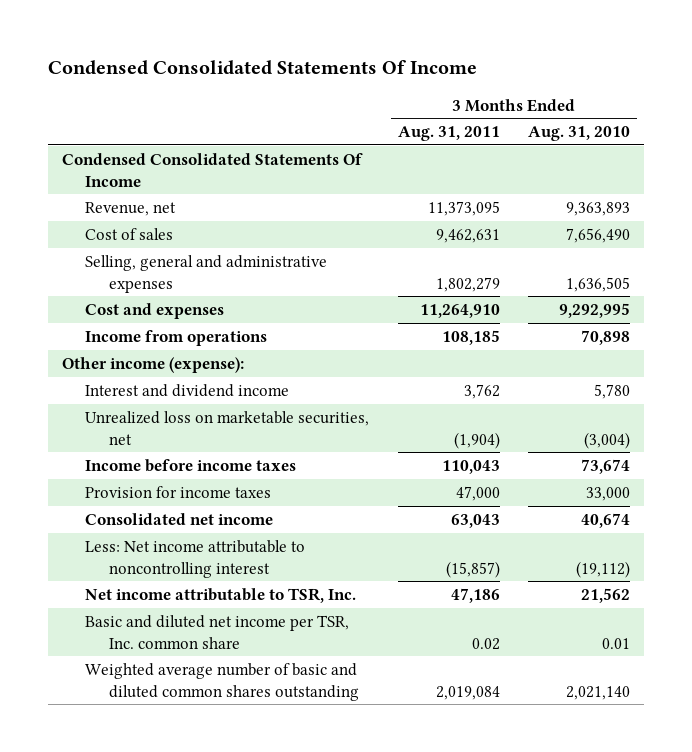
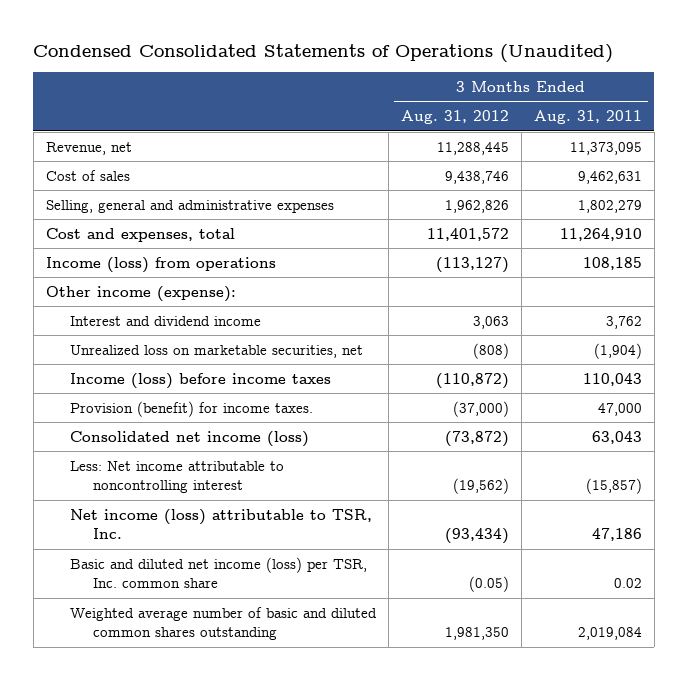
- Condensed Consolidated Statements Of Income
+ Condensed Consolidated Statements of Operations (Unaudited)
- | 3 Months Ended Aug. 31, 2011 | 3 Months Ended Aug. 31, 2010
+ | 3 Months Ended Aug. 31, 2012 | 3 Months Ended Aug. 31, 2011
- Condensed Consolidated Statements Of Income
- Cost and expenses | 11,264,910 | 9,292,995
- Income from operations | 108,185 | 70,898
+ Cost and expenses, total | 11,401,572 | 11,264,910
+ Income (loss) from operations | (113,127) | 108,185
- Income before income taxes | 110,043 | 73,674
- Provision for income taxes | 47,000 | 33,000
- Consolidated net income | 63,043 | 40,674
+ Income (loss) before income taxes | (110,872) | 110,043
+ Provision (benefit) for income taxes. | (37,000) | 47,000
+ Consolidated net income (loss) | (73,872) | 63,043
- Net income attributable to TSR, Inc. | 47,186 | 21,562
- Basic and diluted net income per TSR, Inc. common share | 0.02 | 0.01
+ Net income (loss) attributable to TSR, Inc. | (93,434) | 47,186
+ Basic and diluted net income (loss) per TSR, Inc. common share | (0.05) | 0.02

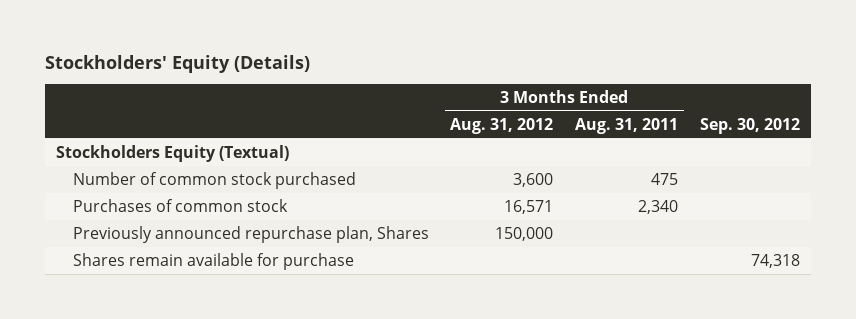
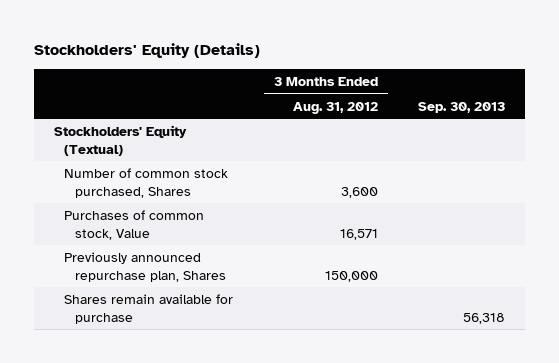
- | 3 Months Ended Aug. 31, 2012 | 3 Months Ended Aug. 31, 2011 | Sep. 30, 2012
+ | 3 Months Ended Aug. 31, 2012 | Sep. 30, 2013
- Stockholders Equity (Textual)
- Number of common stock purchased | 3,600 | 475 |
- Purchases of common stock | 16,571 | 2,340 |
+ Stockholders' Equity (Textual)
+ Number of common stock purchased, Shares | 3,600 |
+ Purchases of common stock, Value | 16,571 |

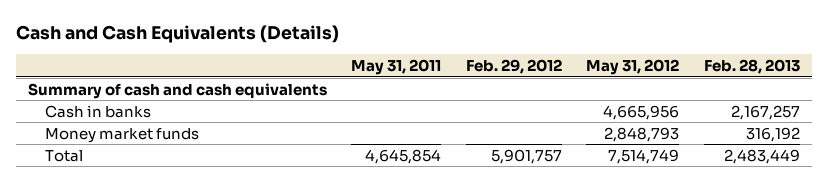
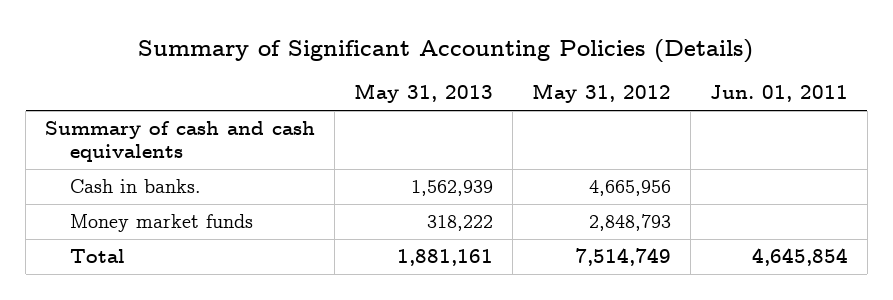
- Cash and Cash Equivalents (Details)
+ Summary of Significant Accounting Policies (Details)
- | May 31, 2011 | Feb. 29, 2012 | May 31, 2012 | Feb. 28, 2013
+ | May 31, 2013 | May 31, 2012 | Jun. 01, 2011
- Cash in banks | | | 4,665,956 | 2,167,257
+ Cash in banks. | 1,562,939 | 4,665,956 |

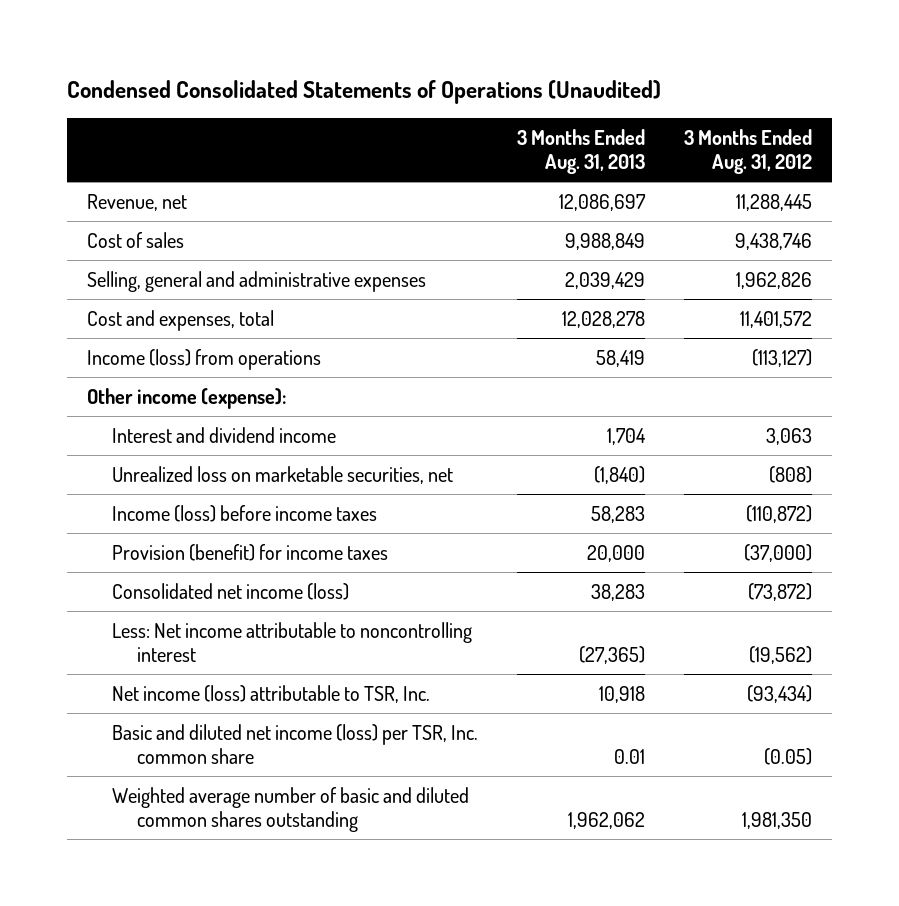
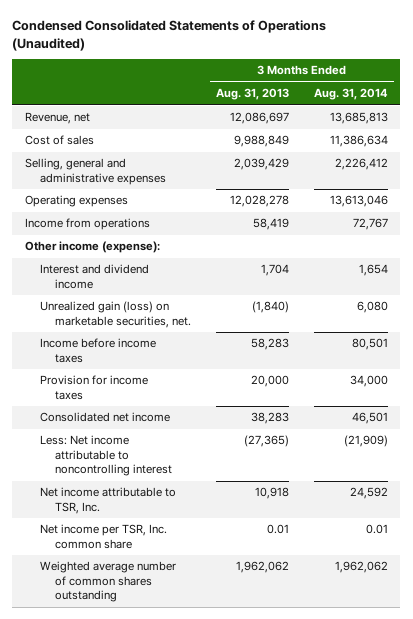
- | 3 Months Ended Aug. 31, 2013 | 3 Months Ended Aug. 31, 2012
+ | 3 Months Ended Aug. 31, 2013 | 3 Months Ended Aug. 31, 2014
- Cost and expenses, total | 12,028,278 | 11,401,572
- Income (loss) from operations | 58,419 | (113,127)
+ Operating expenses | 12,028,278 | 13,613,046
+ Income from operations | 58,419 | 72,767
- Unrealized loss on marketable securities, net | (1,840) | (808)
- Income (loss) before income taxes | 58,283 | (110,872)
- Provision (benefit) for income taxes | 20,000 | (37,000)
- Consolidated net income (loss) | 38,283 | (73,872)
+ Unrealized gain (loss) on marketable securities, net. | (1,840) | 6,080
+ Income before income taxes | 58,283 | 80,501
+ Provision for income taxes | 20,000 | 34,000
+ Consolidated net income | 38,283 | 46,501
- Net income (loss) attributable to TSR, Inc. | 10,918 | (93,434)
- Basic and diluted net income (loss) per TSR, Inc. common share | 0.01 | (0.05)
- Weighted average number of basic and diluted common shares outstanding | 1,962,062 | 1,981,350
+ Net income attributable to TSR, Inc. | 10,918 | 24,592
+ Net income per TSR, Inc. common share | 0.01 | 0.01
+ Weighted average number of common shares outstanding | 1,962,062 | 1,962,062

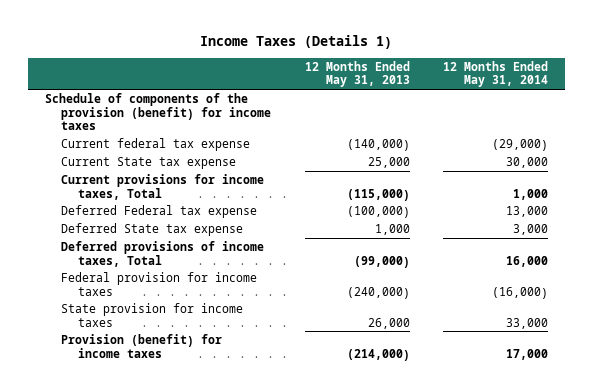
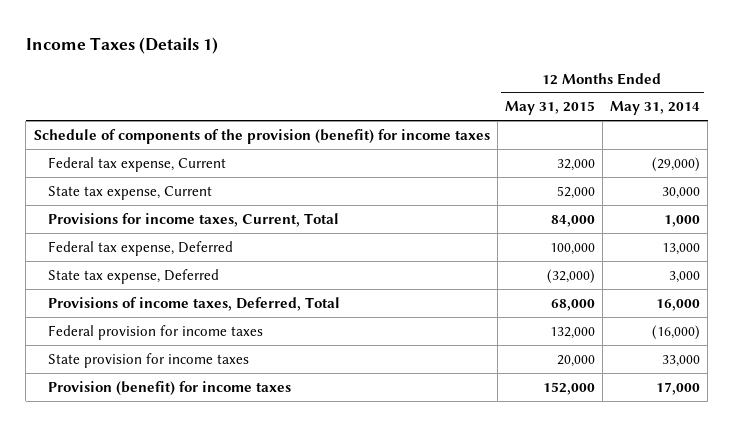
- | 12 Months Ended May 31, 2013 | 12 Months Ended May 31, 2014
+ | 12 Months Ended May 31, 2015 | 12 Months Ended May 31, 2014
- Current federal tax expense | (140,000) | (29,000)
- Current State tax expense | 25,000 | 30,000
- Current provisions for income taxes, Total | (115,000) | 1,000
- Deferred Federal tax expense | (100,000) | 13,000
- Deferred State tax expense | 1,000 | 3,000
- Deferred provisions of income taxes, Total | (99,000) | 16,000
+ Federal tax expense, Current | 32,000 | (29,000)
+ State tax expense, Current | 52,000 | 30,000
+ Provisions for income taxes, Current, Total | 84,000 | 1,000
+ Federal tax expense, Deferred | 100,000 | 13,000
+ State tax expense, Deferred | (32,000) | 3,000
+ Provisions of income taxes, Deferred, Total | 68,000 | 16,000

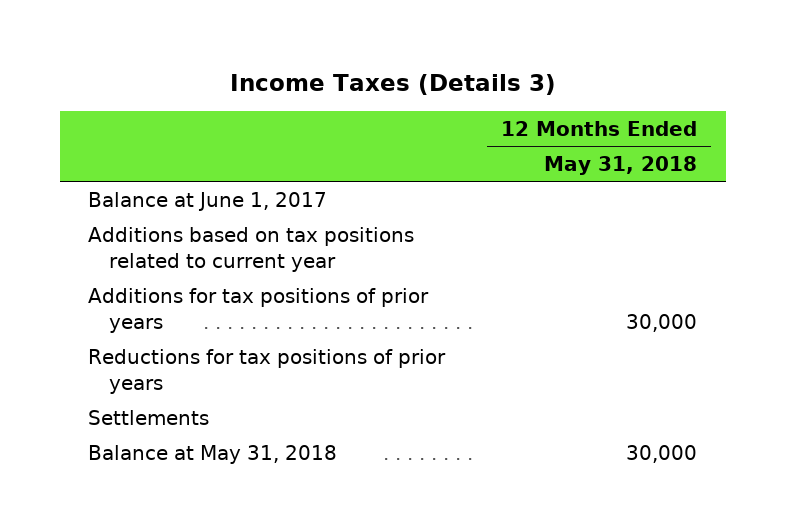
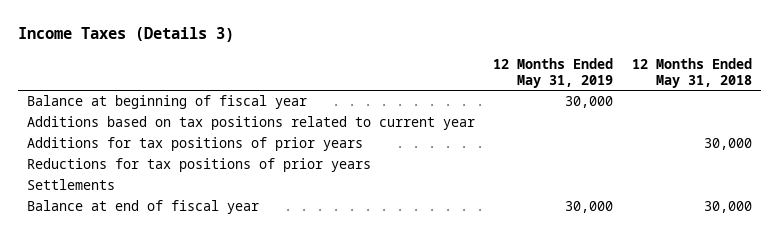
- | 12 Months Ended May 31, 2018
+ | 12 Months Ended May 31, 2019 | 12 Months Ended May 31, 2018
- Balance at June 1, 2017
+ Balance at beginning of fiscal year | 30,000 |
- Balance at May 31, 2018 | 30,000
+ Balance at end of fiscal year | 30,000 | 30,000

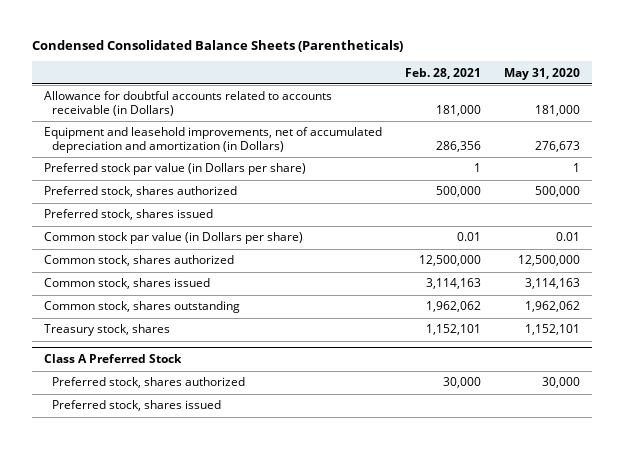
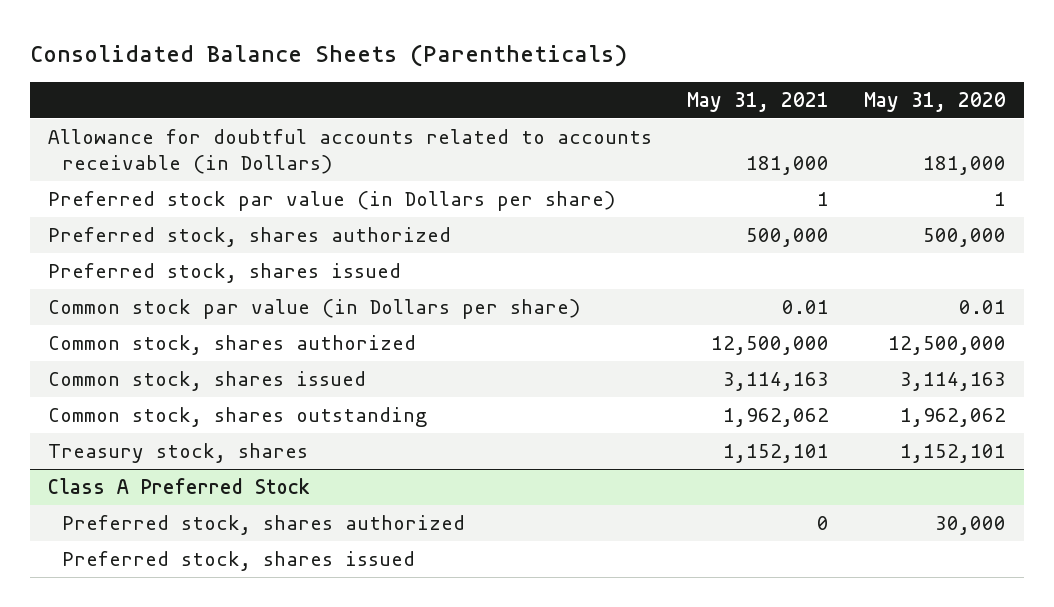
- Condensed Consolidated Balance Sheets (Parentheticals)
+ Consolidated Balance Sheets (Parentheticals)
- | Feb. 28, 2021 | May 31, 2020
+ | May 31, 2021 | May 31, 2020
- Equipment and leasehold improvements, net of accumulated depreciation and amortization (in Dollars) | 286,356 | 276,673

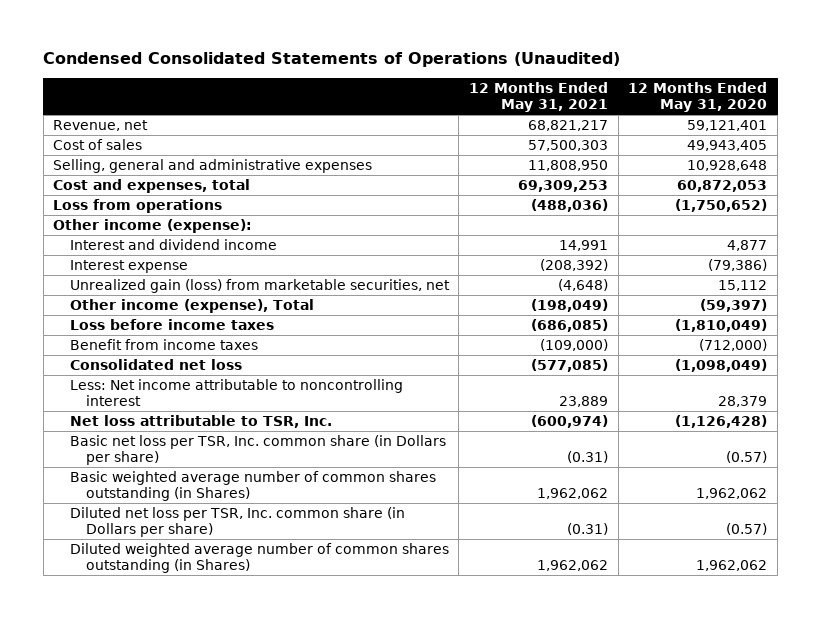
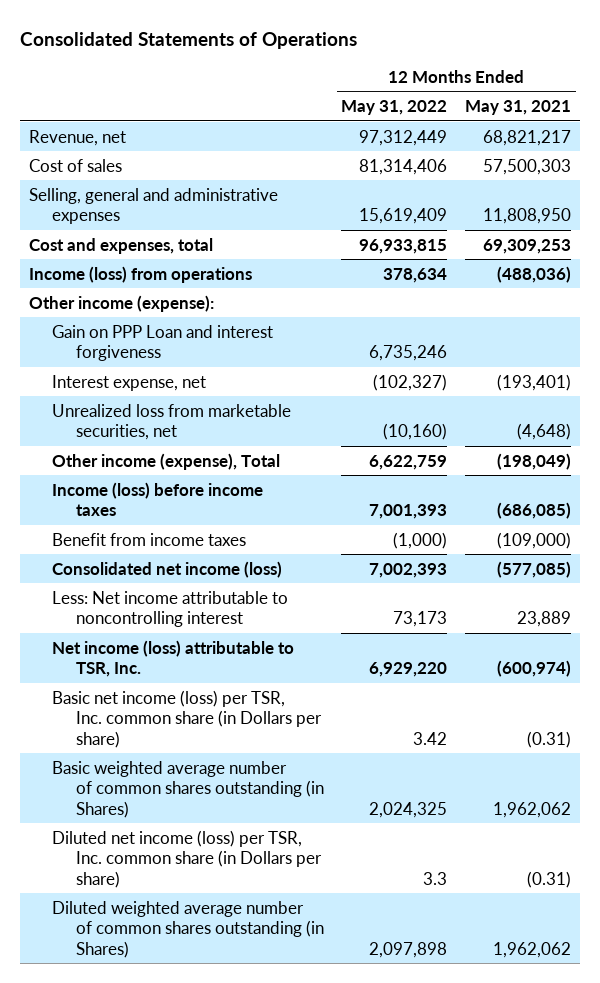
- Condensed Consolidated Statements of Operations (Unaudited)
+ Consolidated Statements of Operations
- | 12 Months Ended May 31, 2021 | 12 Months Ended May 31, 2020
+ | 12 Months Ended May 31, 2022 | 12 Months Ended May 31, 2021
- Loss from operations | (488,036) | (1,750,652)
+ Income (loss) from operations | 378,634 | (488,036)
- Interest and dividend income | 14,991 | 4,877
- Interest expense | (208,392) | (79,386)
- Unrealized gain (loss) from marketable securities, net | (4,648) | 15,112
+ Gain on PPP Loan and interest forgiveness | 6,735,246 |
+ Interest expense, net | (102,327) | (193,401)
+ Unrealized loss from marketable securities, net | (10,160) | (4,648)
- Loss before income taxes | (686,085) | (1,810,049)
+ Income (loss) before income taxes | 7,001,393 | (686,085)
- Consolidated net loss | (577,085) | (1,098,049)
+ Consolidated net income (loss) | 7,002,393 | (577,085)
- Net loss attributable to TSR, Inc. | (600,974) | (1,126,428)
- Basic net loss per TSR, Inc. common share (in Dollars per share) | (0.31) | (0.57)
+ Net income (loss) attributable to TSR, Inc. | 6,929,220 | (600,974)
+ Basic net income (loss) per TSR, Inc. common share (in Dollars per share) | 3.42 | (0.31)
- Diluted net loss per TSR, Inc. common share (in Dollars per share) | (0.31) | (0.57)
+ Diluted net income (loss) per TSR, Inc. common share (in Dollars per share) | 3.3 | (0.31)

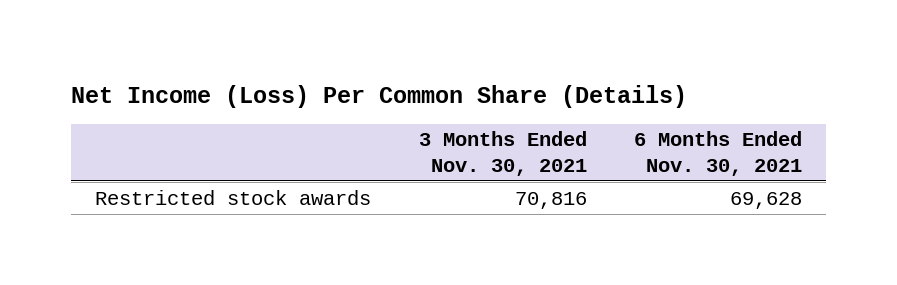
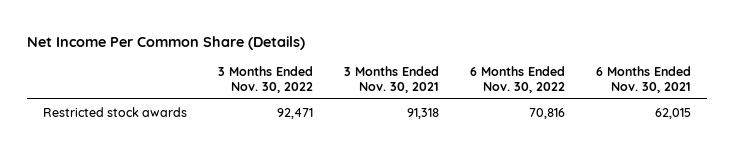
- Net Income (Loss) Per Common Share (Details)
+ Net Income Per Common Share (Details)
- | 3 Months Ended Nov. 30, 2021 | 6 Months Ended Nov. 30, 2021
+ | 3 Months Ended Nov. 30, 2022 | 3 Months Ended Nov. 30, 2021 | 6 Months Ended Nov. 30, 2022 | 6 Months Ended Nov. 30, 2021
- Restricted stock awards | 70,816 | 69,628
+ Restricted stock awards | 92,471 | 91,318 | 70,816 | 62,015

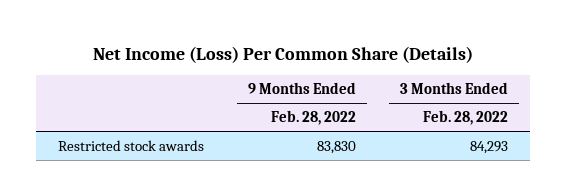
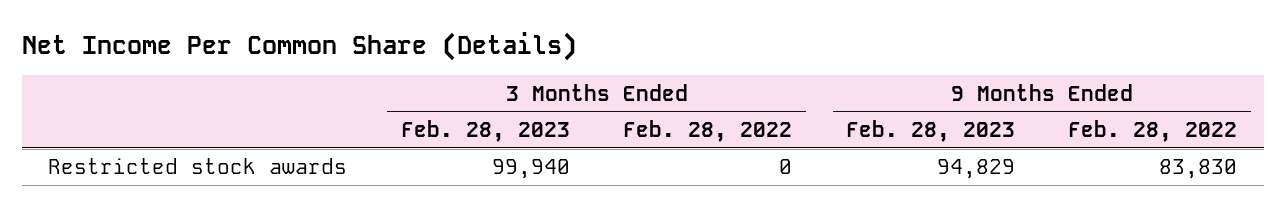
- Net Income (Loss) Per Common Share (Details)
+ Net Income Per Common Share (Details)
- | 9 Months Ended Feb. 28, 2022 | 3 Months Ended Feb. 28, 2022
+ | 3 Months Ended Feb. 28, 2023 | 3 Months Ended Feb. 28, 2022 | 9 Months Ended Feb. 28, 2023 | 9 Months Ended Feb. 28, 2022
- Restricted stock awards | 83,830 | 84,293
+ Restricted stock awards | 99,940 | 0 | 94,829 | 83,830

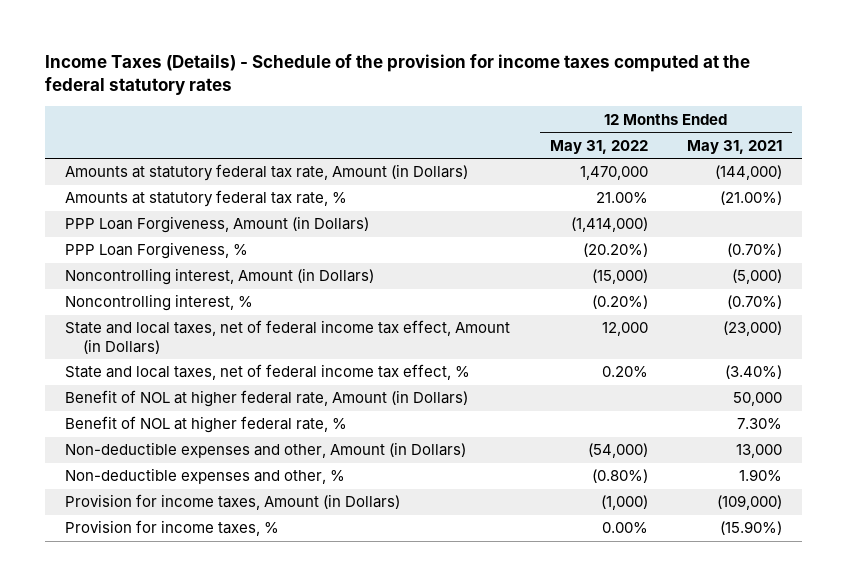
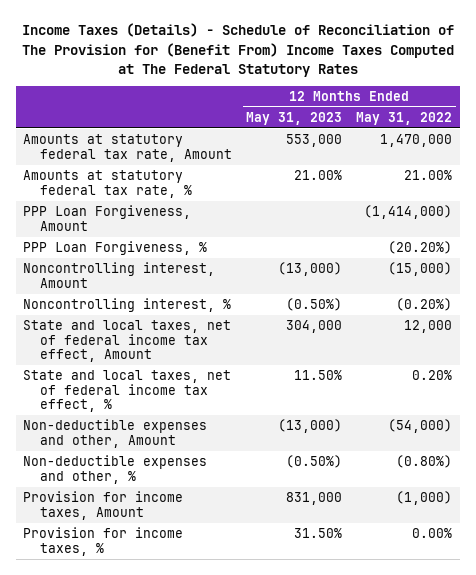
- Income Taxes (Details) - Schedule of the provision for income taxes computed at the federal statutory rates
+ Income Taxes (Details) - Schedule of Reconciliation of The Provision for (Benefit From) Income Taxes Computed at The Federal Statutory Rates
- | 12 Months Ended May 31, 2022 | 12 Months Ended May 31, 2021
+ | 12 Months Ended May 31, 2023 | 12 Months Ended May 31, 2022
- Amounts at statutory federal tax rate, Amount (in Dollars) | 1,470,000 | (144,000)
+ Amounts at statutory federal tax rate, Amount | 553,000 | 1,470,000
- PPP Loan Forgiveness, Amount (in Dollars) | (1,414,000) |
+ PPP Loan Forgiveness, Amount | | (1,414,000)
- Noncontrolling interest, Amount (in Dollars) | (15,000) | (5,000)
+ Noncontrolling interest, Amount | (13,000) | (15,000)
- State and local taxes, net of federal income tax effect, Amount (in Dollars) | 12,000 | (23,000)
+ State and local taxes, net of federal income tax effect, Amount | 304,000 | 12,000
- Benefit of NOL at higher federal rate, Amount (in Dollars) | | 50,000
- Benefit of NOL at higher federal rate, % | | 7.30%
- Non-deductible expenses and other, Amount (in Dollars) | (54,000) | 13,000
+ Non-deductible expenses and other, Amount | (13,000) | (54,000)
- Provision for income taxes, Amount (in Dollars) | (1,000) | (109,000)
+ Provision for income taxes, Amount | 831,000 | (1,000)

